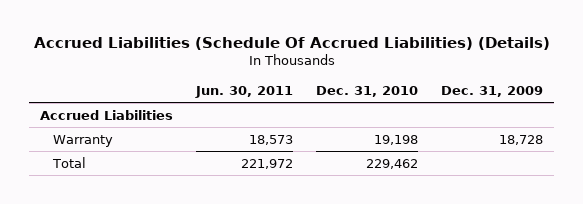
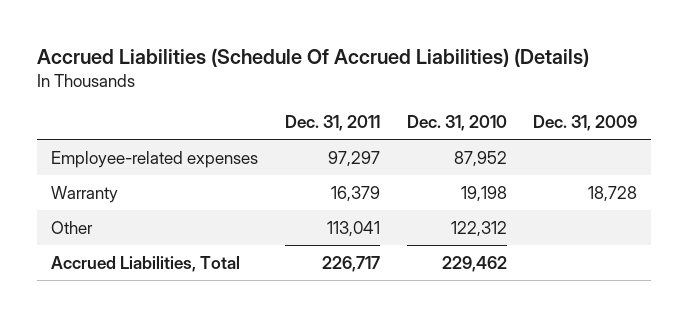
- | Jun. 30, 2011 | Dec. 31, 2010 | Dec. 31, 2009
+ | Dec. 31, 2011 | Dec. 31, 2010 | Dec. 31, 2009
- Accrued Liabilities
+ Employee-related expenses | 97,297 | 87,952 |
- Total | 221,972 | 229,462 |
+ Other | 113,041 | 122,312 |
+ Accrued Liabilities, Total | 226,717 | 229,462 |

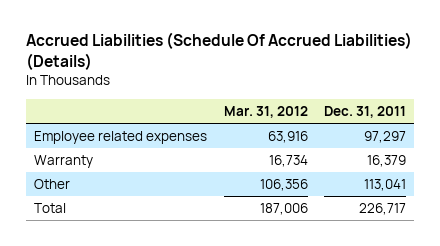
- | Dec. 31, 2011 | Dec. 31, 2010 | Dec. 31, 2009
+ | Mar. 31, 2012 | Dec. 31, 2011
- Employee-related expenses | 97,297 | 87,952 |
+ Employee related expenses | 63,916 | 97,297
- Accrued Liabilities, Total | 226,717 | 229,462 |
+ Total | 187,006 | 226,717

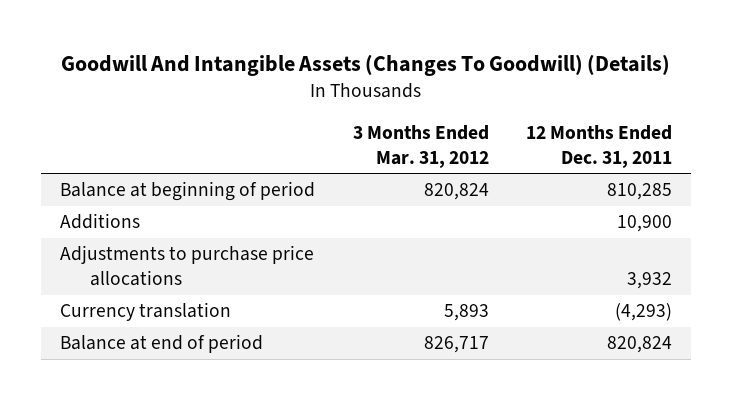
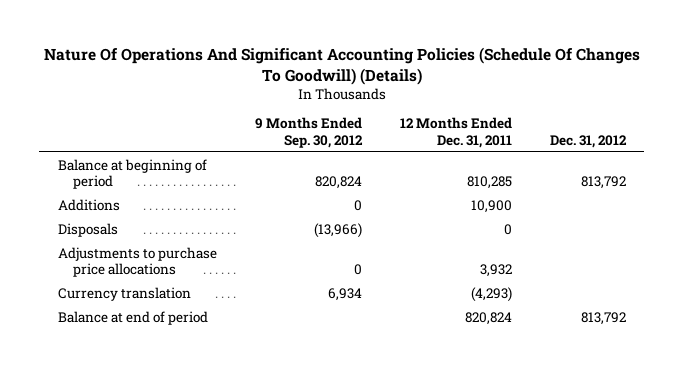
- Goodwill And Intangible Assets (Changes To Goodwill) (Details)
+ Nature Of Operations And Significant Accounting Policies (Schedule Of Changes To Goodwill) (Details)
- | 3 Months Ended Mar. 31, 2012 | 12 Months Ended Dec. 31, 2011
+ | 9 Months Ended Sep. 30, 2012 | 12 Months Ended Dec. 31, 2011 | Dec. 31, 2012
+ Disposals | (13,966) | 0 |

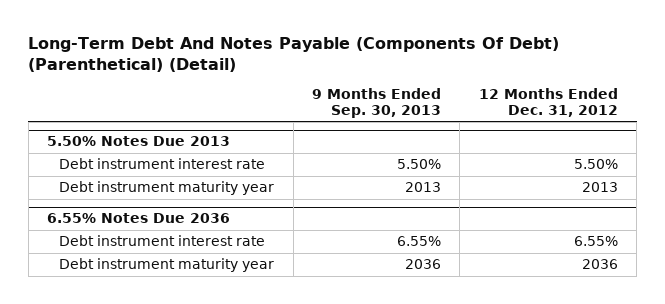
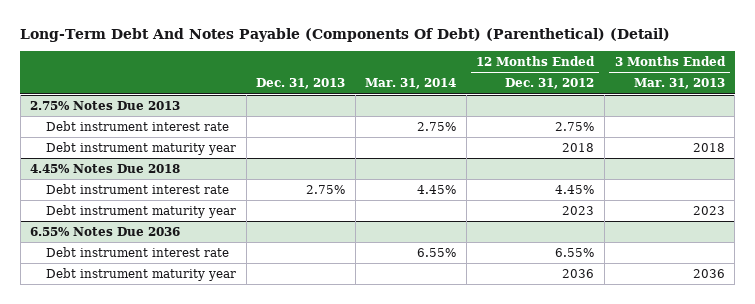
- | 9 Months Ended Sep. 30, 2013 | 12 Months Ended Dec. 31, 2012
+ | Dec. 31, 2013 | Mar. 31, 2014 | 12 Months Ended Dec. 31, 2012 | 3 Months Ended Mar. 31, 2013
- 5.50% Notes Due 2013
- Debt instrument interest rate | 5.50% | 5.50%
- Debt instrument maturity year | 2013 | 2013
+ 2.75% Notes Due 2013
+ Debt instrument interest rate | | 2.75% | 2.75% |
+ Debt instrument maturity year | | | 2018 | 2018
+ 4.45% Notes Due 2018
+ Debt instrument interest rate | 2.75% | 4.45% | 4.45% |
+ Debt instrument maturity year | | | 2023 | 2023

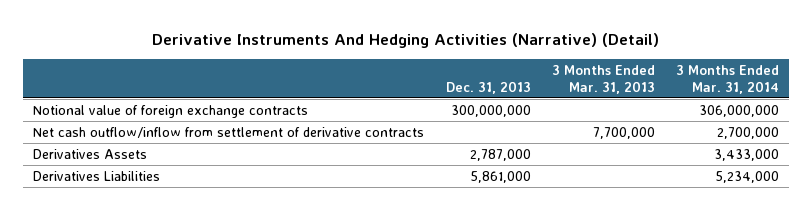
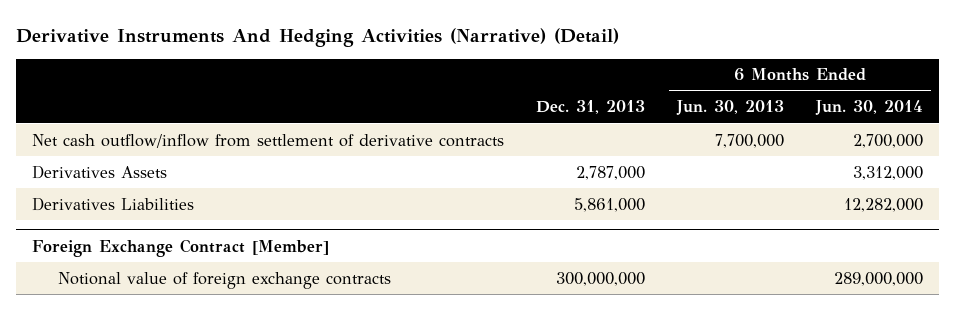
- | Dec. 31, 2013 | 3 Months Ended Mar. 31, 2013 | 3 Months Ended Mar. 31, 2014
+ | Dec. 31, 2013 | 6 Months Ended Jun. 30, 2013 | 6 Months Ended Jun. 30, 2014
- Notional value of foreign exchange contracts | 300,000,000 | | 306,000,000
+ Foreign Exchange Contract [Member]
+ Notional value of foreign exchange contracts | 300,000,000 | | 289,000,000

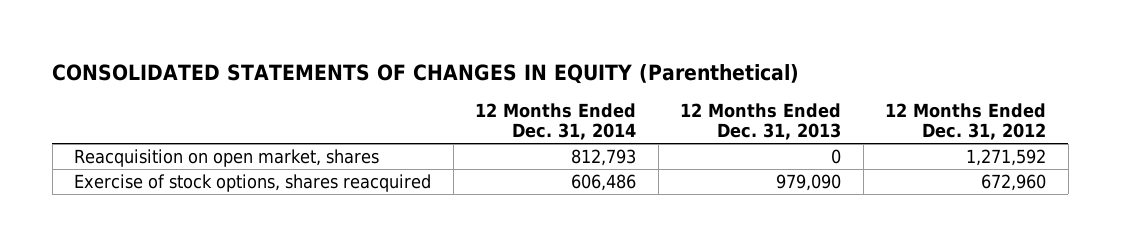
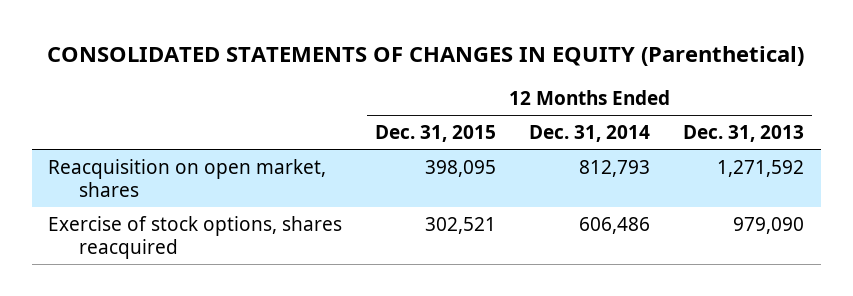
- | 12 Months Ended Dec. 31, 2014 | 12 Months Ended Dec. 31, 2013 | 12 Months Ended Dec. 31, 2012
+ | 12 Months Ended Dec. 31, 2015 | 12 Months Ended Dec. 31, 2014 | 12 Months Ended Dec. 31, 2013
- Reacquisition on open market, shares | 812,793 | 0 | 1,271,592
+ Reacquisition on open market, shares | 398,095 | 812,793 | 1,271,592

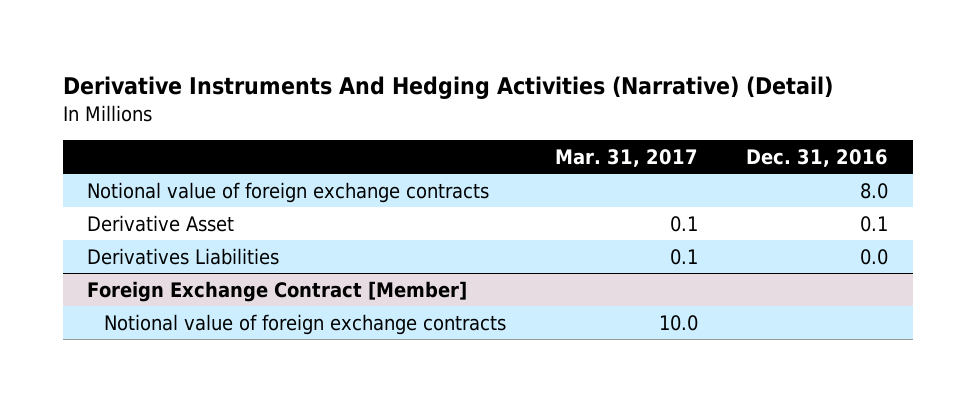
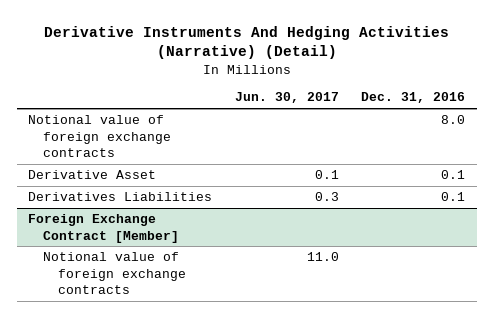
- | Mar. 31, 2017 | Dec. 31, 2016
+ | Jun. 30, 2017 | Dec. 31, 2016
- Derivatives Liabilities | 0.1 | 0.0
+ Derivatives Liabilities | 0.3 | 0.1

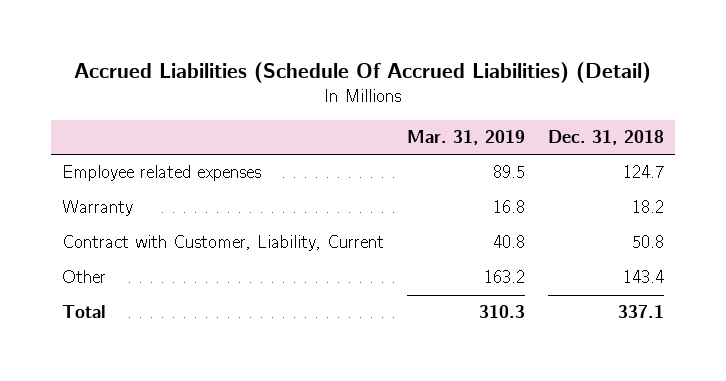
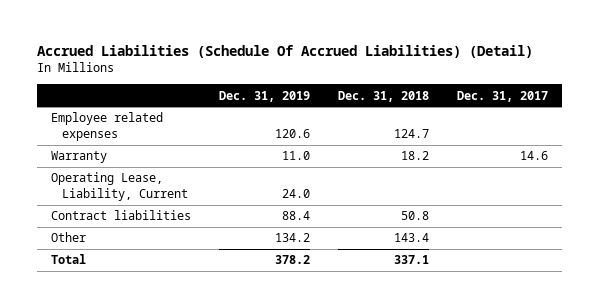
- | Mar. 31, 2019 | Dec. 31, 2018
+ | Dec. 31, 2019 | Dec. 31, 2018 | Dec. 31, 2017
- Contract with Customer, Liability, Current | 40.8 | 50.8
+ Operating Lease, Liability, Current | 24.0 | |
+ Contract liabilities | 88.4 | 50.8 |

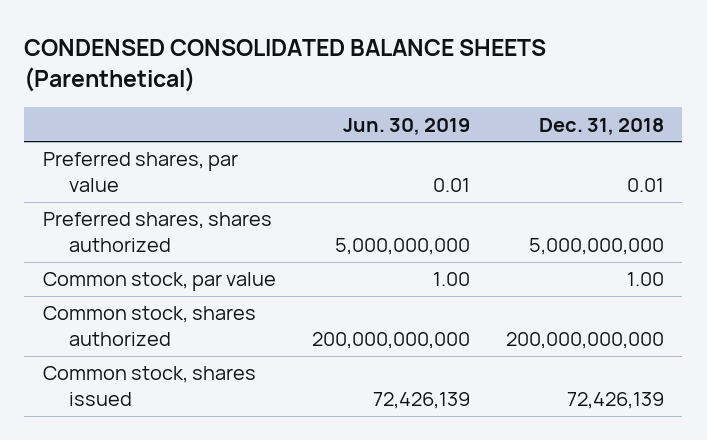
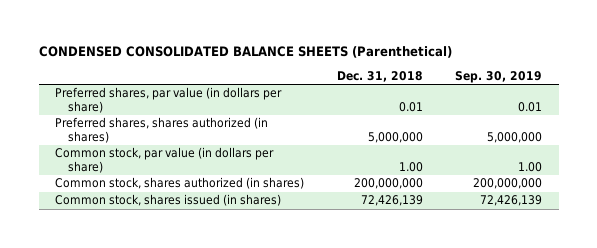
- | Jun. 30, 2019 | Dec. 31, 2018
+ | Dec. 31, 2018 | Sep. 30, 2019
- Preferred shares, par value | 0.01 | 0.01
- Preferred shares, shares authorized | 5,000,000,000 | 5,000,000,000
- Common stock, par value | 1.00 | 1.00
- Common stock, shares authorized | 200,000,000,000 | 200,000,000,000
- Common stock, shares issued | 72,426,139 | 72,426,139
+ Preferred shares, par value (in dollars per share) | 0.01 | 0.01
+ Preferred shares, shares authorized (in shares) | 5,000,000 | 5,000,000
+ Common stock, par value (in dollars per share) | 1.00 | 1.00
+ Common stock, shares authorized (in shares) | 200,000,000 | 200,000,000
+ Common stock, shares issued (in shares) | 72,426,139 | 72,426,139

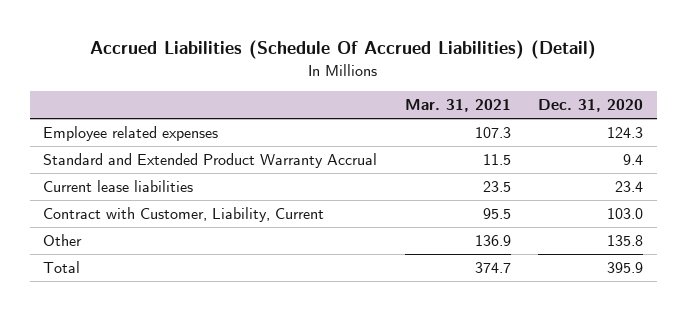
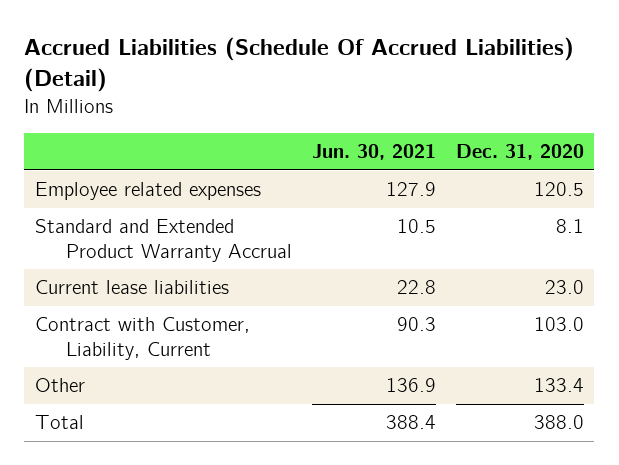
- | Mar. 31, 2021 | Dec. 31, 2020
+ | Jun. 30, 2021 | Dec. 31, 2020
- Employee related expenses | 107.3 | 124.3
- Standard and Extended Product Warranty Accrual | 11.5 | 9.4
- Current lease liabilities | 23.5 | 23.4
+ Employee related expenses | 127.9 | 120.5
+ Standard and Extended Product Warranty Accrual | 10.5 | 8.1
+ Current lease liabilities | 22.8 | 23.0
- Other | 136.9 | 135.8
- Total | 374.7 | 395.9
+ Other | 136.9 | 133.4
+ Total | 388.4 | 388.0

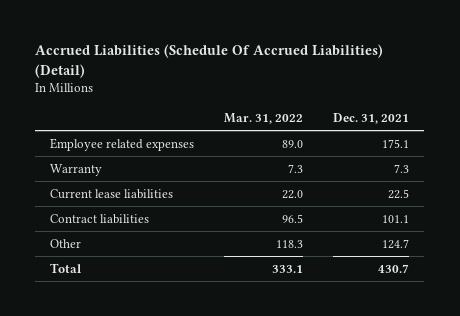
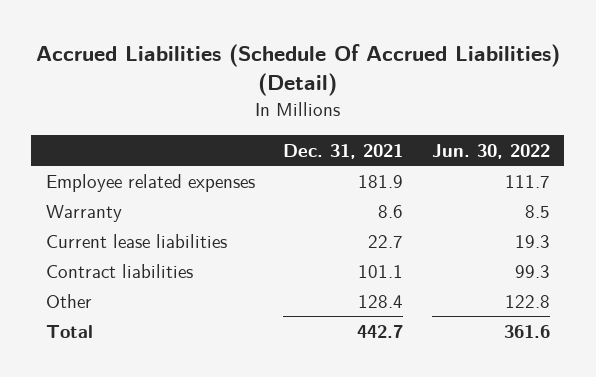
- | Mar. 31, 2022 | Dec. 31, 2021
+ | Dec. 31, 2021 | Jun. 30, 2022
- Employee related expenses | 89.0 | 175.1
- Warranty | 7.3 | 7.3
- Current lease liabilities | 22.0 | 22.5
+ Employee related expenses | 181.9 | 111.7
+ Warranty | 8.6 | 8.5
+ Current lease liabilities | 22.7 | 19.3
- Other | 118.3 | 124.7
- Total | 333.1 | 430.7
+ Other | 128.4 | 122.8
+ Total | 442.7 | 361.6

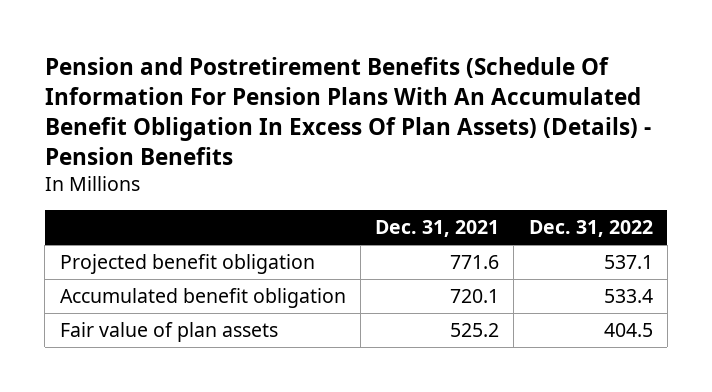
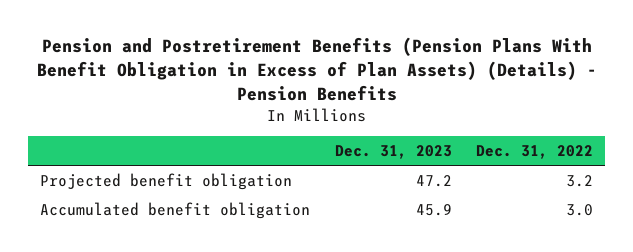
- Pension and Postretirement Benefits (Schedule Of Information For Pension Plans With An Accumulated Benefit Obligation In Excess Of Plan Assets) (Details) - Pension Benefits
+ Pension and Postretirement Benefits (Pension Plans With Benefit Obligation in Excess of Plan Assets) (Details) - Pension Benefits
- | Dec. 31, 2021 | Dec. 31, 2022
+ | Dec. 31, 2023 | Dec. 31, 2022
- Projected benefit obligation | 771.6 | 537.1
- Accumulated benefit obligation | 720.1 | 533.4
- Fair value of plan assets | 525.2 | 404.5
+ Projected benefit obligation | 47.2 | 3.2
+ Accumulated benefit obligation | 45.9 | 3.0

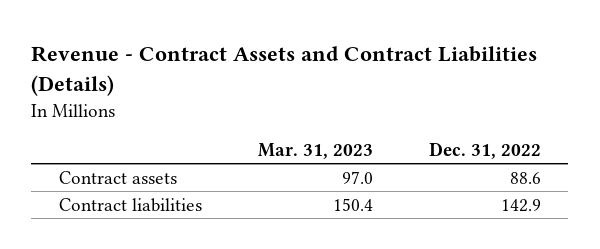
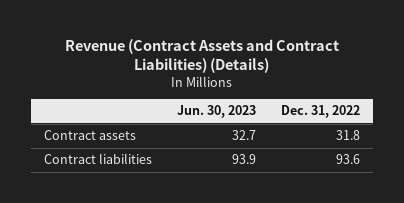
- Revenue - Contract Assets and Contract Liabilities (Details)
+ Revenue (Contract Assets and Contract Liabilities) (Details)
- | Mar. 31, 2023 | Dec. 31, 2022
+ | Jun. 30, 2023 | Dec. 31, 2022
- Contract assets | 97.0 | 88.6
- Contract liabilities | 150.4 | 142.9
+ Contract assets | 32.7 | 31.8
+ Contract liabilities | 93.9 | 93.6

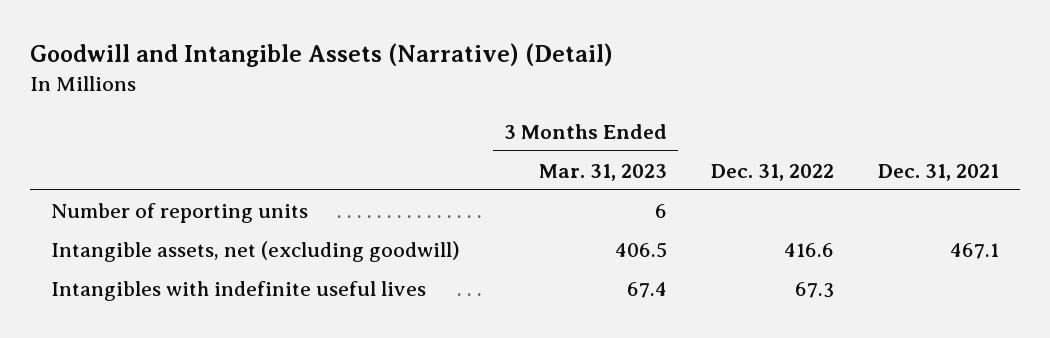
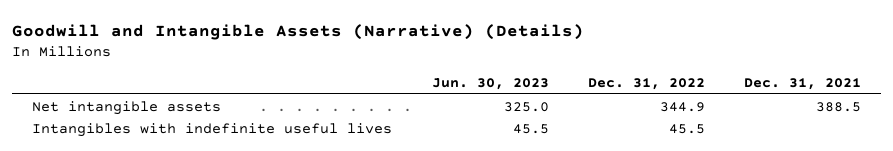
- Goodwill and Intangible Assets (Narrative) (Detail)
+ Goodwill and Intangible Assets (Narrative) (Details)
- | 3 Months Ended Mar. 31, 2023 | Dec. 31, 2022 | Dec. 31, 2021
+ | Jun. 30, 2023 | Dec. 31, 2022 | Dec. 31, 2021
- Number of reporting units | 6 | |
- Intangible assets, net (excluding goodwill) | 406.5 | 416.6 | 467.1
- Intangibles with indefinite useful lives | 67.4 | 67.3 |
+ Net intangible assets | 325.0 | 344.9 | 388.5
+ Intangibles with indefinite useful lives | 45.5 | 45.5 |

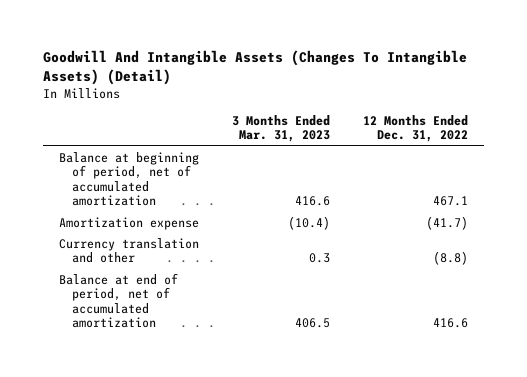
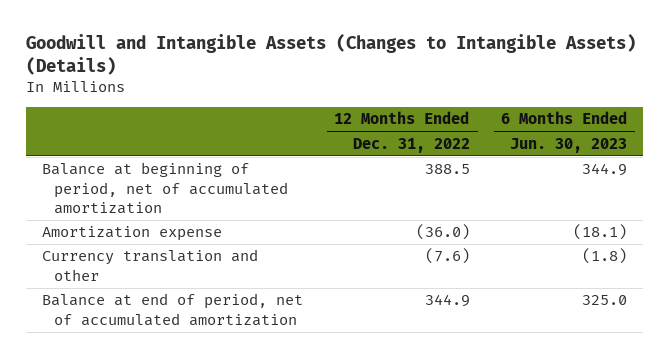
- Goodwill And Intangible Assets (Changes To Intangible Assets) (Detail)
+ Goodwill and Intangible Assets (Changes to Intangible Assets) (Details)
- | 3 Months Ended Mar. 31, 2023 | 12 Months Ended Dec. 31, 2022
+ | 12 Months Ended Dec. 31, 2022 | 6 Months Ended Jun. 30, 2023
- Balance at beginning of period, net of accumulated amortization | 416.6 | 467.1
- Amortization expense | (10.4) | (41.7)
- Currency translation and other | 0.3 | (8.8)
- Balance at end of period, net of accumulated amortization | 406.5 | 416.6
+ Balance at beginning of period, net of accumulated amortization | 388.5 | 344.9
+ Amortization expense | (36.0) | (18.1)
+ Currency translation and other | (7.6) | (1.8)
+ Balance at end of period, net of accumulated amortization | 344.9 | 325.0

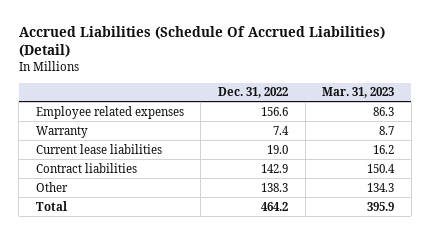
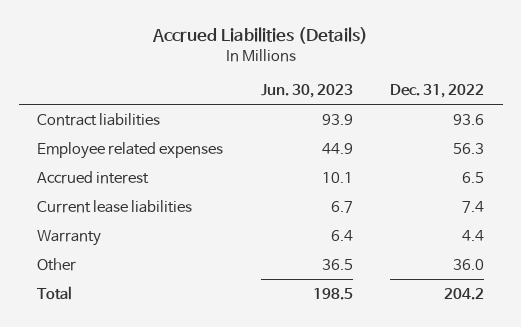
- Accrued Liabilities (Schedule Of Accrued Liabilities) (Detail)
+ Accrued Liabilities (Details)
- | Dec. 31, 2022 | Mar. 31, 2023
+ | Jun. 30, 2023 | Dec. 31, 2022
- Employee related expenses | 156.6 | 86.3
- Warranty | 7.4 | 8.7
- Current lease liabilities | 19.0 | 16.2
- Contract liabilities | 142.9 | 150.4
- Other | 138.3 | 134.3
- Total | 464.2 | 395.9
+ Contract liabilities | 93.9 | 93.6
+ Employee related expenses | 44.9 | 56.3
+ Accrued interest | 10.1 | 6.5
+ Current lease liabilities | 6.7 | 7.4
+ Warranty | 6.4 | 4.4
+ Other | 36.5 | 36.0
+ Total | 198.5 | 204.2

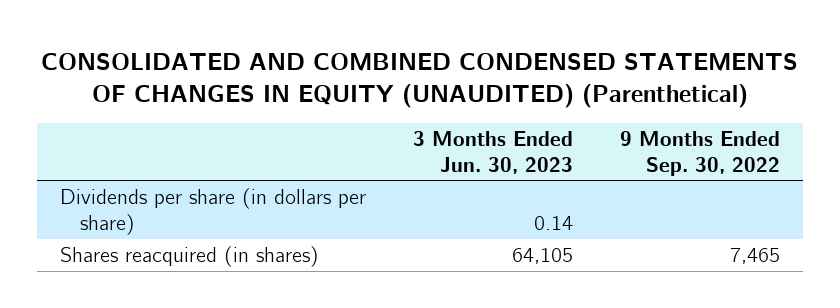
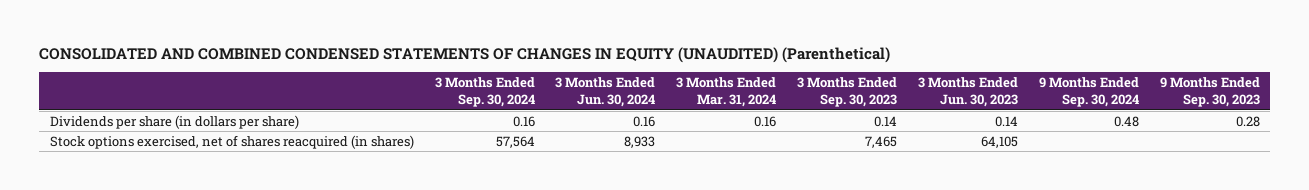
- | 3 Months Ended Jun. 30, 2023 | 9 Months Ended Sep. 30, 2022
+ | 3 Months Ended Sep. 30, 2024 | 3 Months Ended Jun. 30, 2024 | 3 Months Ended Mar. 31, 2024 | 3 Months Ended Sep. 30, 2023 | 3 Months Ended Jun. 30, 2023 | 9 Months Ended Sep. 30, 2024 | 9 Months Ended Sep. 30, 2023
- Shares reacquired (in shares) | 64,105 | 7,465
+ Stock options exercised, net of shares reacquired (in shares) | 57,564 | 8,933 | | 7,465 | 64,105 | |

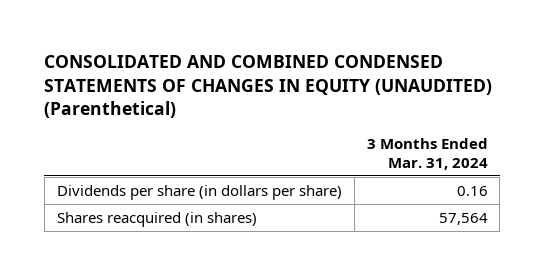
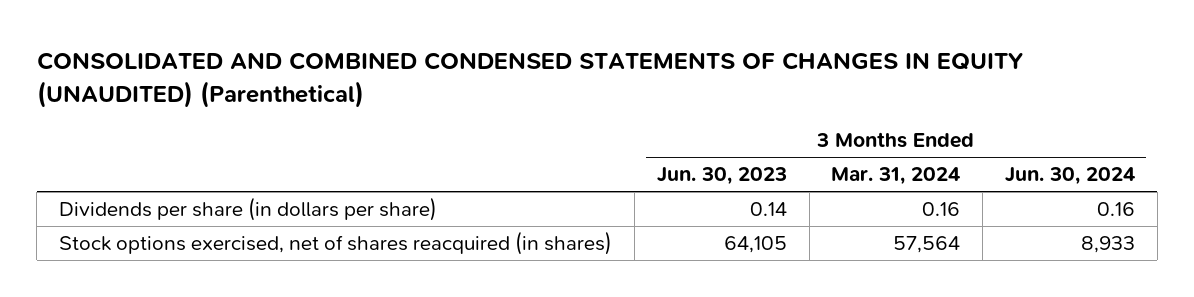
- | 3 Months Ended Mar. 31, 2024
+ | 3 Months Ended Jun. 30, 2023 | 3 Months Ended Mar. 31, 2024 | 3 Months Ended Jun. 30, 2024
- Shares reacquired (in shares) | 57,564
+ Stock options exercised, net of shares reacquired (in shares) | 64,105 | 57,564 | 8,933

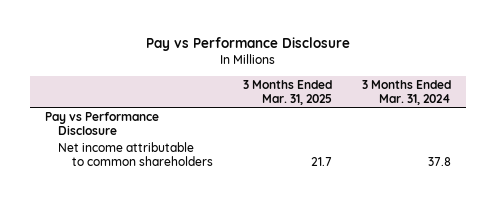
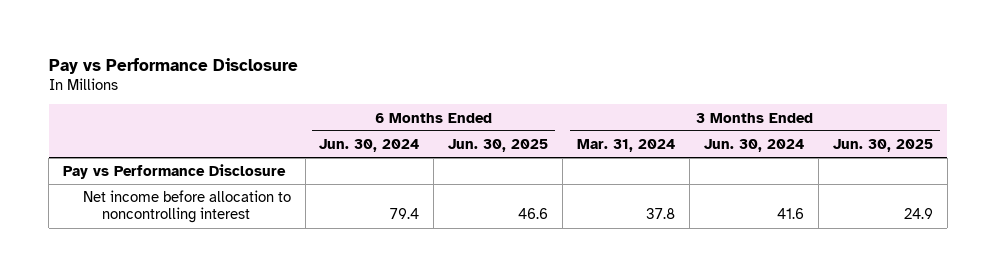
- | 3 Months Ended Mar. 31, 2025 | 3 Months Ended Mar. 31, 2024
+ | 6 Months Ended Jun. 30, 2024 | 6 Months Ended Jun. 30, 2025 | 3 Months Ended Mar. 31, 2024 | 3 Months Ended Jun. 30, 2024 | 3 Months Ended Jun. 30, 2025
- Net income attributable to common shareholders | 21.7 | 37.8
+ Net income before allocation to noncontrolling interest | 79.4 | 46.6 | 37.8 | 41.6 | 24.9

